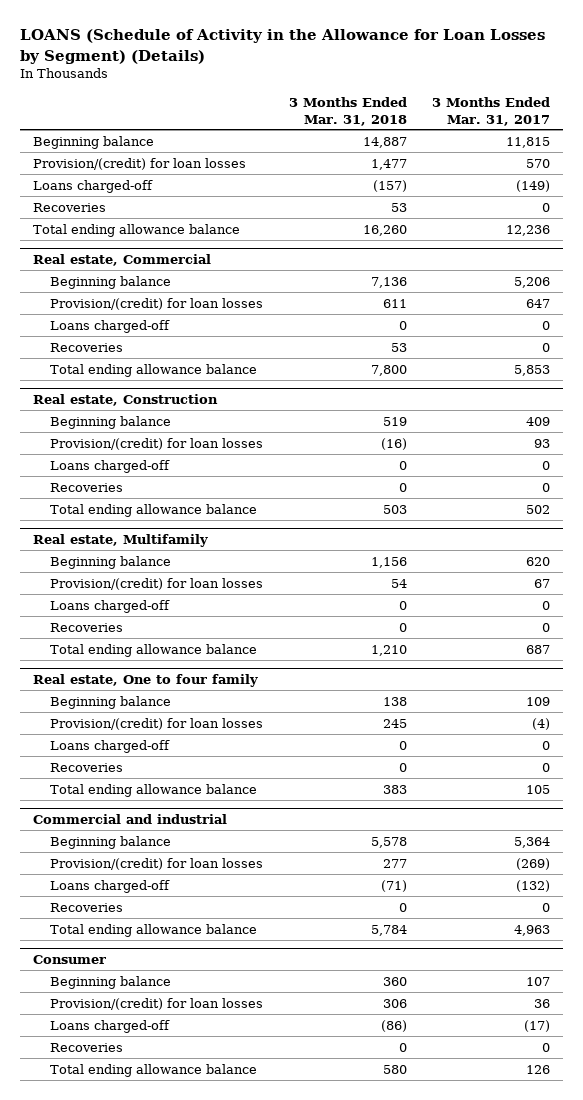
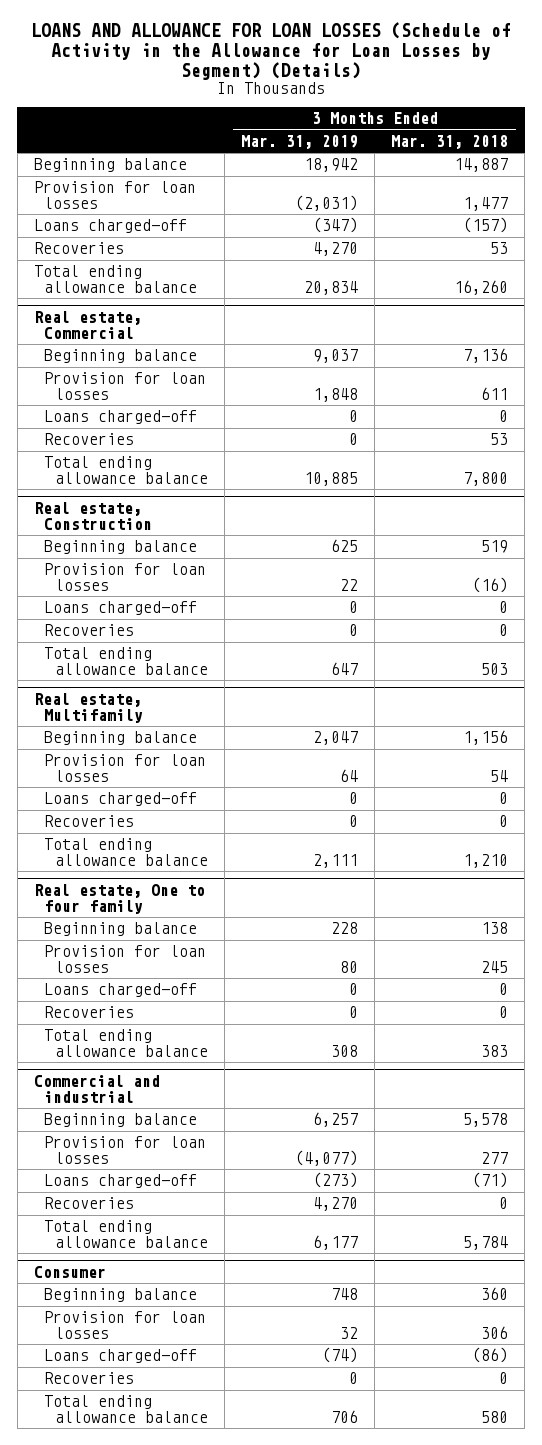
- LOANS (Schedule of Activity in the Allowance for Loan Losses by Segment) (Details)
+ LOANS AND ALLOWANCE FOR LOAN LOSSES (Schedule of Activity in the Allowance for Loan Losses by Segment) (Details)
- | 3 Months Ended Mar. 31, 2018 | 3 Months Ended Mar. 31, 2017
+ | 3 Months Ended Mar. 31, 2019 | 3 Months Ended Mar. 31, 2018
- Provision/(credit) for loan losses | 1,477 | 570
+ Provision for loan losses | (2,031) | 1,477
@ Real estate, Commercial
- Provision/(credit) for loan losses | 611 | 647
+ Provision for loan losses | 1,848 | 611
@ Real estate, Construction
- Provision/(credit) for loan losses | (16) | 93
+ Provision for loan losses | 22 | (16)
@ Real estate, Multifamily
- Provision/(credit) for loan losses | 54 | 67
+ Provision for loan losses | 64 | 54
@ Real estate, One to four family
- Provision/(credit) for loan losses | 245 | (4)
+ Provision for loan losses | 80 | 245
@ Commercial and industrial
- Provision/(credit) for loan losses | 277 | (269)
+ Provision for loan losses | (4,077) | 277
@ Consumer
- Provision/(credit) for loan losses | 306 | 36
+ Provision for loan losses | 32 | 306

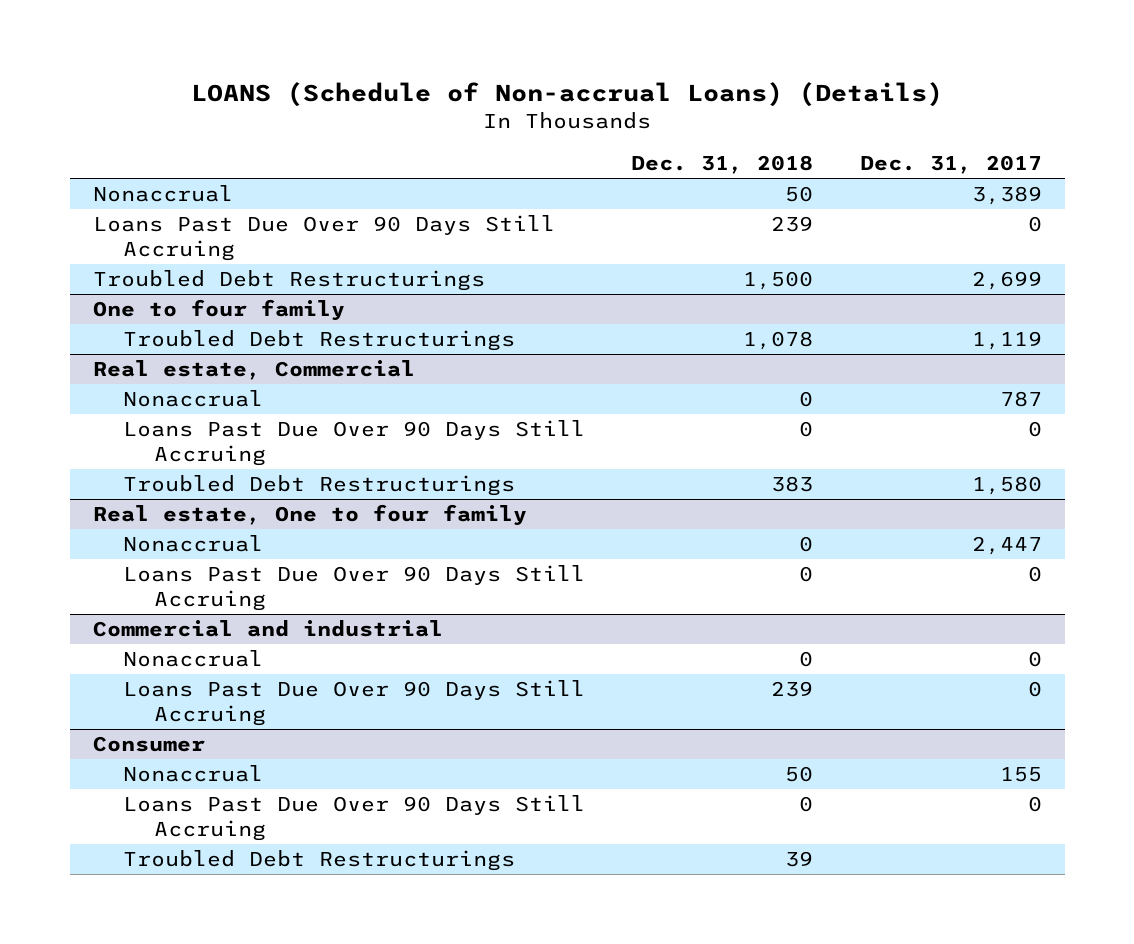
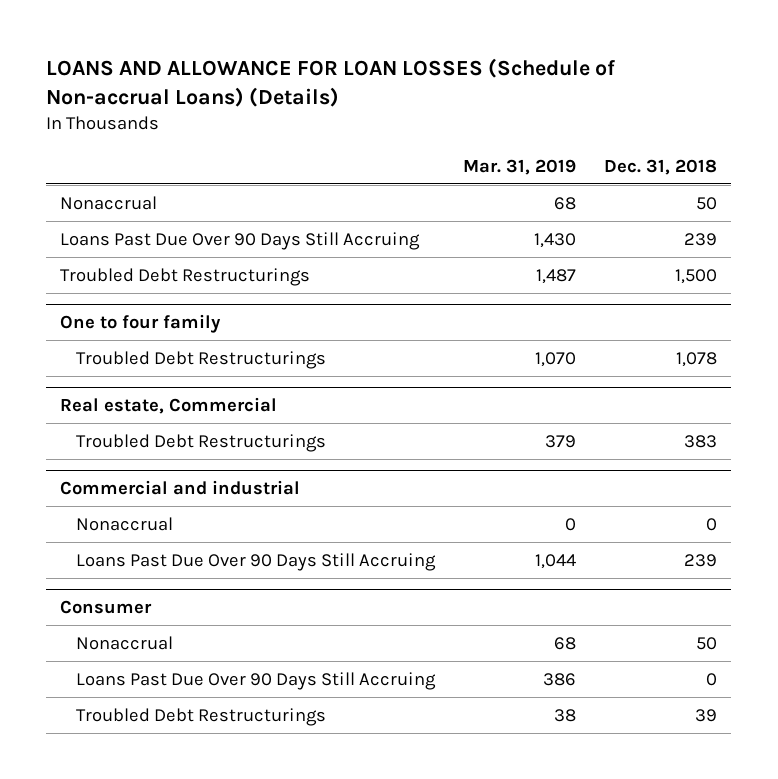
- LOANS (Schedule of Non-accrual Loans) (Details)
+ LOANS AND ALLOWANCE FOR LOAN LOSSES (Schedule of Non-accrual Loans) (Details)
- | Dec. 31, 2018 | Dec. 31, 2017
+ | Mar. 31, 2019 | Dec. 31, 2018
@ Real estate, Commercial
- Nonaccrual | 0 | 787
- Loans Past Due Over 90 Days Still Accruing | 0 | 0
- Real estate, One to four family
- Nonaccrual | 0 | 2,447
- Loans Past Due Over 90 Days Still Accruing | 0 | 0

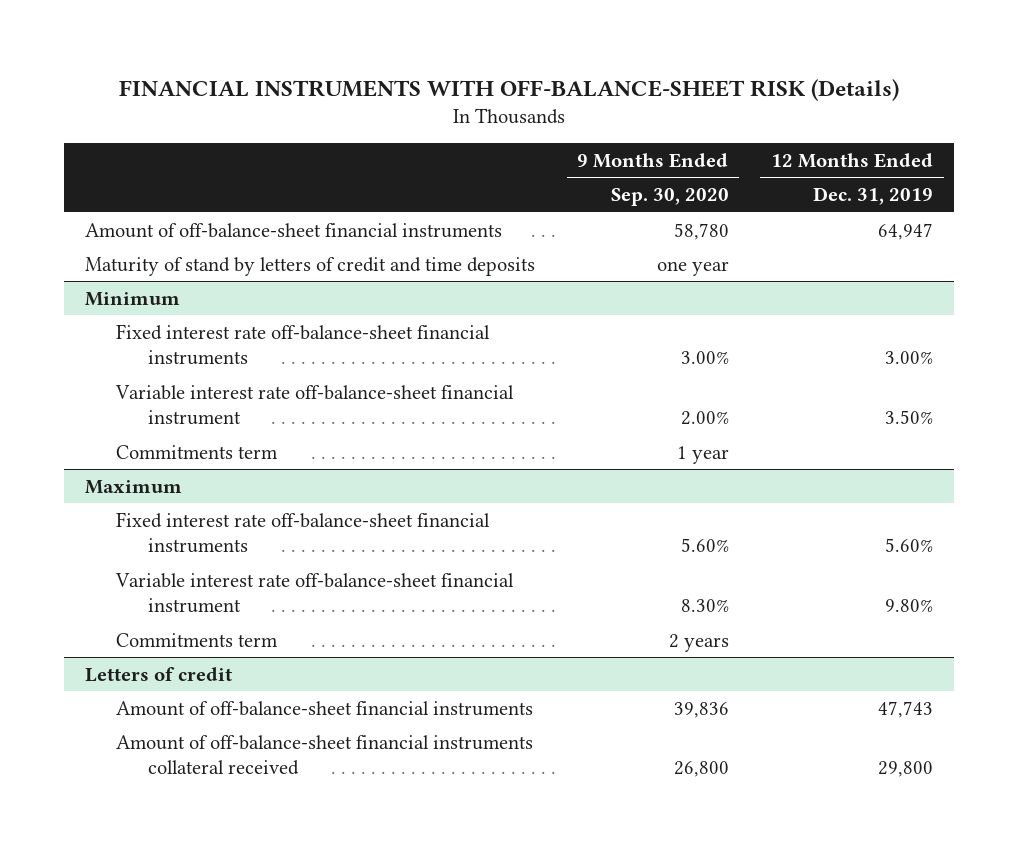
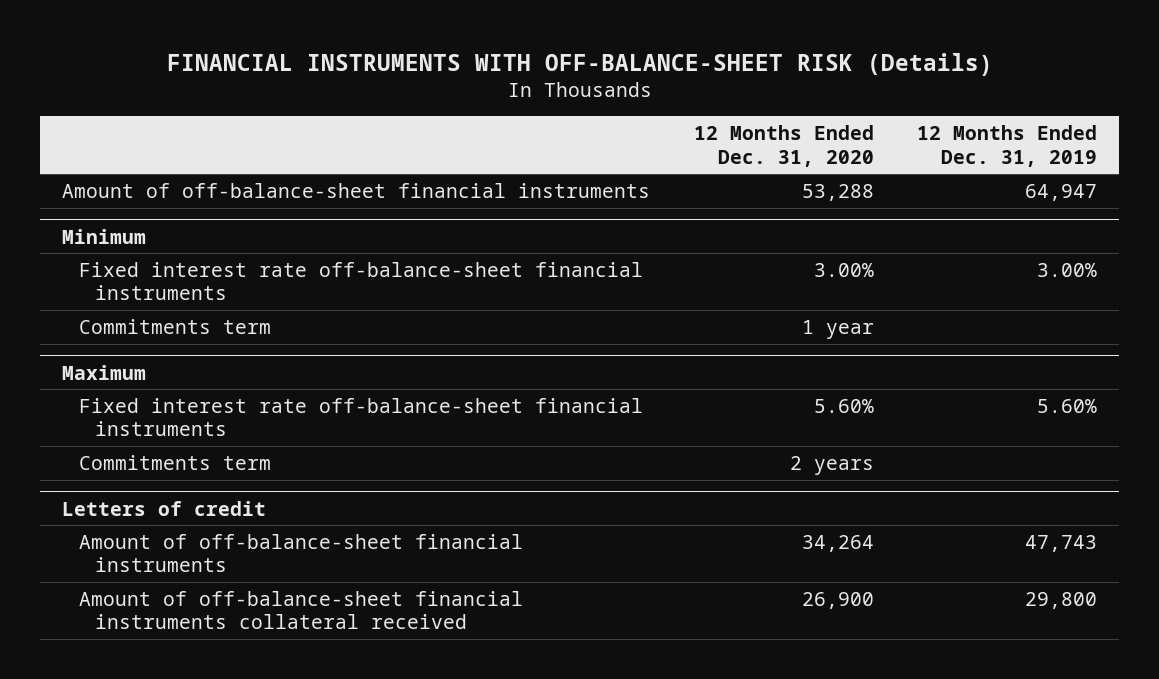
- | 9 Months Ended Sep. 30, 2020 | 12 Months Ended Dec. 31, 2019
+ | 12 Months Ended Dec. 31, 2020 | 12 Months Ended Dec. 31, 2019
- Maturity of stand by letters of credit and time deposits | one year |
@ Minimum
- Variable interest rate off-balance-sheet financial instrument | 2.00% | 3.50%
@ Maximum
- Variable interest rate off-balance-sheet financial instrument | 8.30% | 9.80%

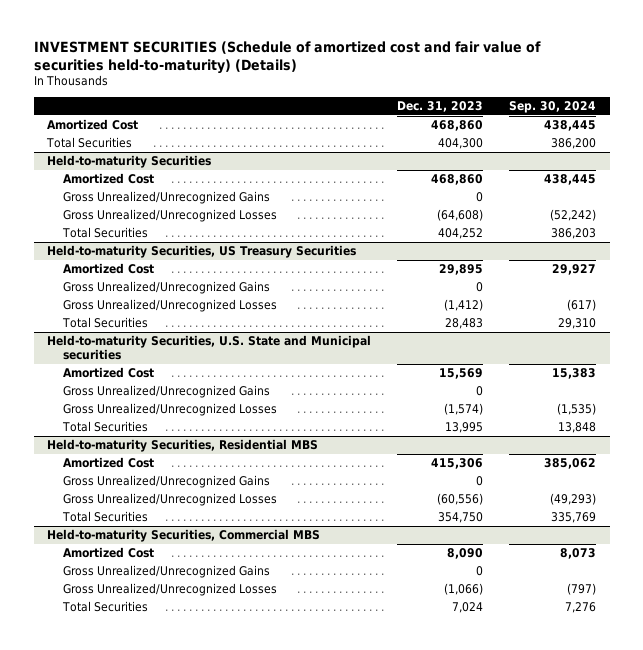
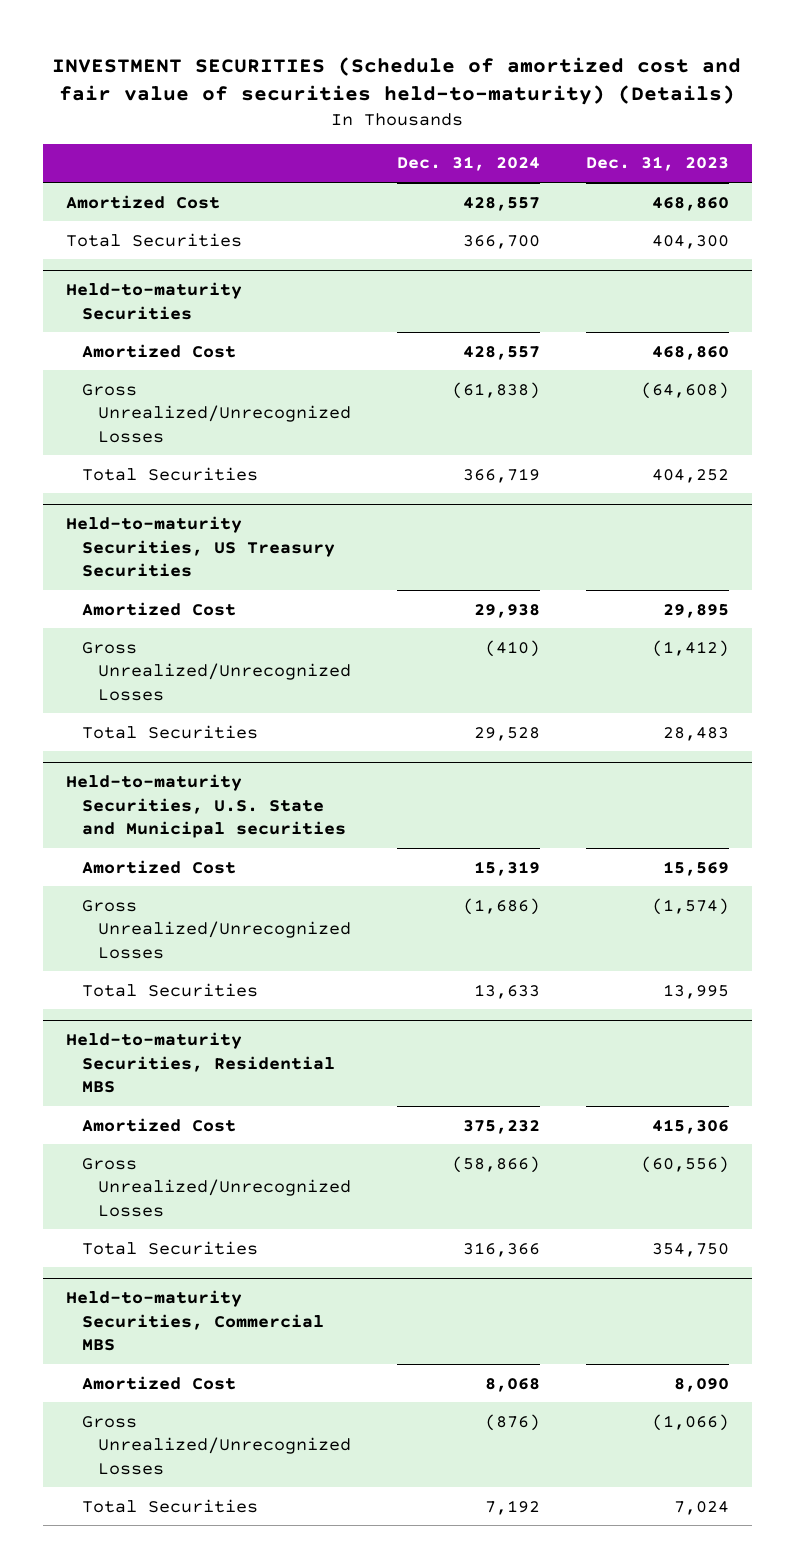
- | Dec. 31, 2023 | Sep. 30, 2024
+ | Dec. 31, 2024 | Dec. 31, 2023
@ Held-to-maturity Securities
- Gross Unrealized/Unrecognized Gains | 0 |
@ Held-to-maturity Securities, US Treasury Securities
- Gross Unrealized/Unrecognized Gains | 0 |
@ Held-to-maturity Securities, U.S. State and Municipal securities
- Gross Unrealized/Unrecognized Gains | 0 |
@ Held-to-maturity Securities, Residential MBS
- Gross Unrealized/Unrecognized Gains | 0 |
@ Held-to-maturity Securities, Commercial MBS
- Gross Unrealized/Unrecognized Gains | 0 |

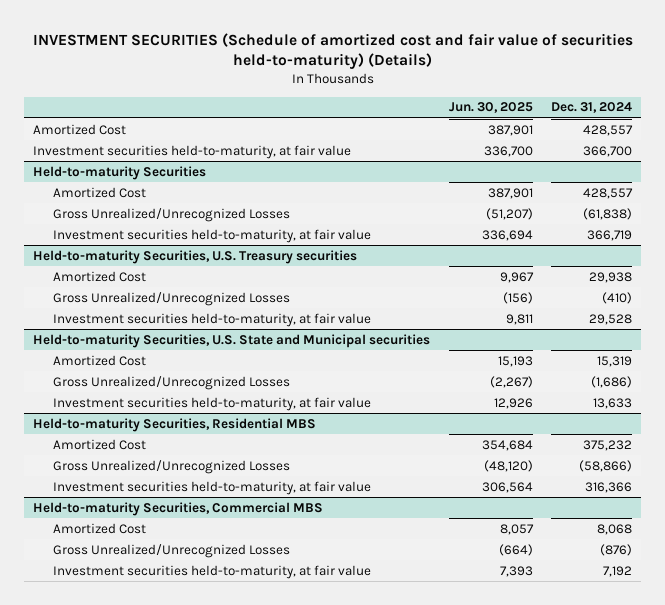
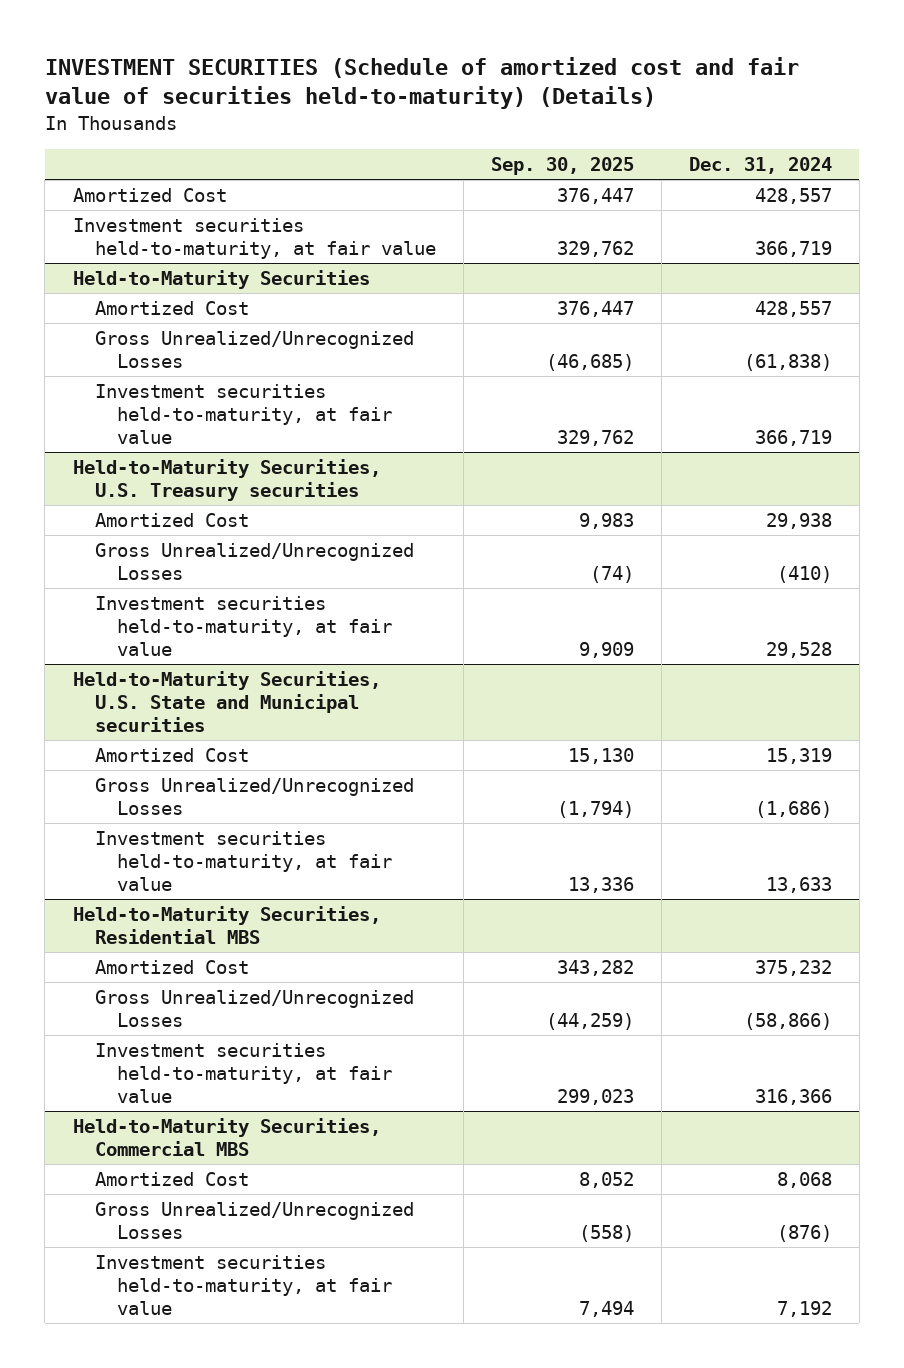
- | Jun. 30, 2025 | Dec. 31, 2024
+ | Sep. 30, 2025 | Dec. 31, 2024
- Investment securities held-to-maturity, at fair value | 336,700 | 366,700
- Held-to-maturity Securities
+ Investment securities held-to-maturity, at fair value | 329,762 | 366,719
+ Held-to-Maturity Securities
- Held-to-maturity Securities, U.S. Treasury securities
+ Held-to-Maturity Securities, U.S. Treasury securities
- Held-to-maturity Securities, U.S. State and Municipal securities
+ Held-to-Maturity Securities, U.S. State and Municipal securities
- Held-to-maturity Securities, Residential MBS
+ Held-to-Maturity Securities, Residential MBS
- Held-to-maturity Securities, Commercial MBS
+ Held-to-Maturity Securities, Commercial MBS

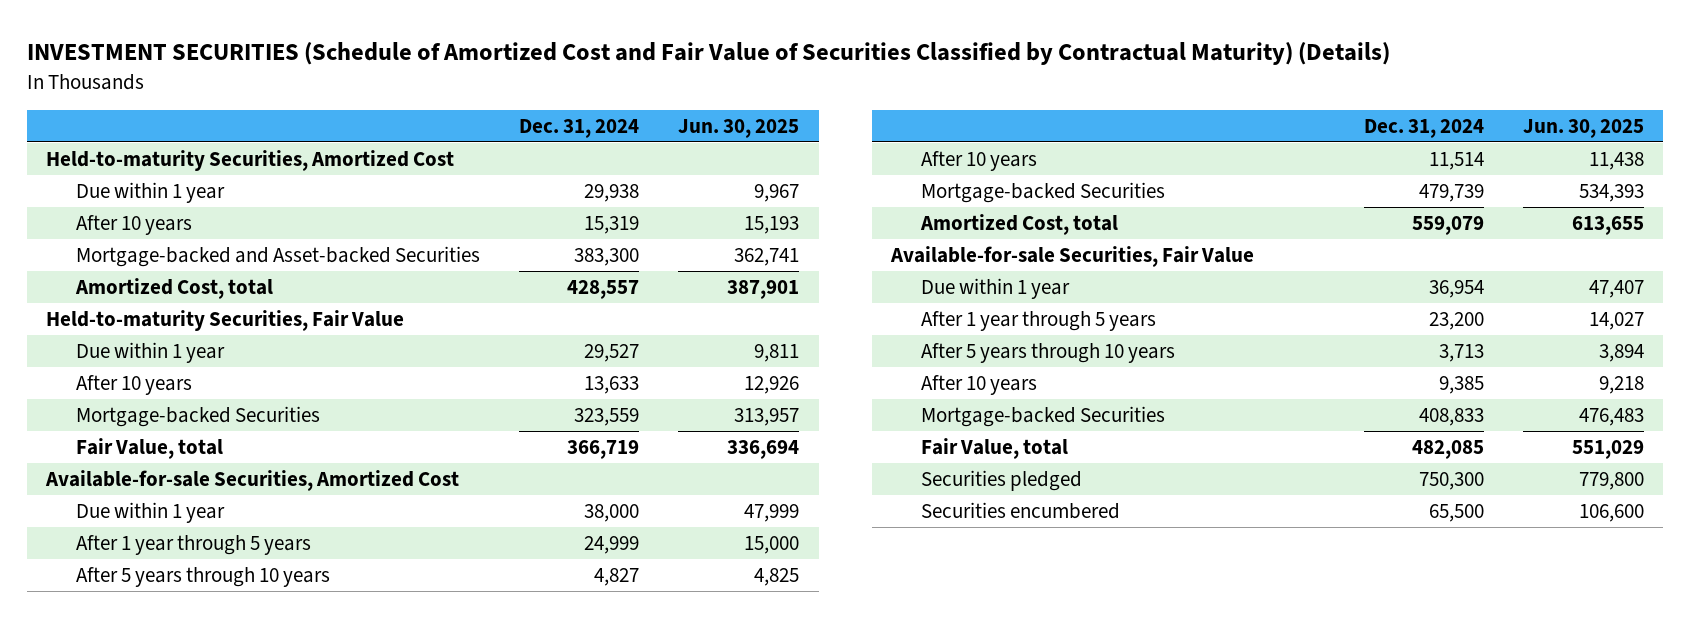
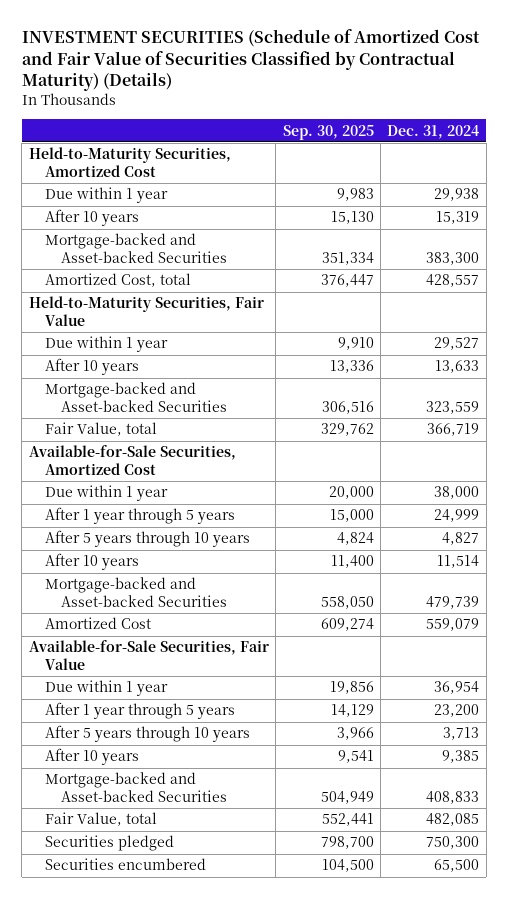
- | Dec. 31, 2024 | Jun. 30, 2025
+ | Sep. 30, 2025 | Dec. 31, 2024
- Held-to-maturity Securities, Amortized Cost
+ Held-to-Maturity Securities, Amortized Cost
- Held-to-maturity Securities, Fair Value
+ Held-to-Maturity Securities, Fair Value
- Mortgage-backed Securities | 323,559 | 313,957
+ Mortgage-backed and Asset-backed Securities | 306,516 | 323,559
- Available-for-sale Securities, Amortized Cost
+ Available-for-Sale Securities, Amortized Cost
- Mortgage-backed Securities | 479,739 | 534,393
- Amortized Cost, total | 559,079 | 613,655
- Available-for-sale Securities, Fair Value
+ Mortgage-backed and Asset-backed Securities | 558,050 | 479,739
+ Amortized Cost | 609,274 | 559,079
+ Available-for-Sale Securities, Fair Value
- Mortgage-backed Securities | 408,833 | 476,483
+ Mortgage-backed and Asset-backed Securities | 504,949 | 408,833

